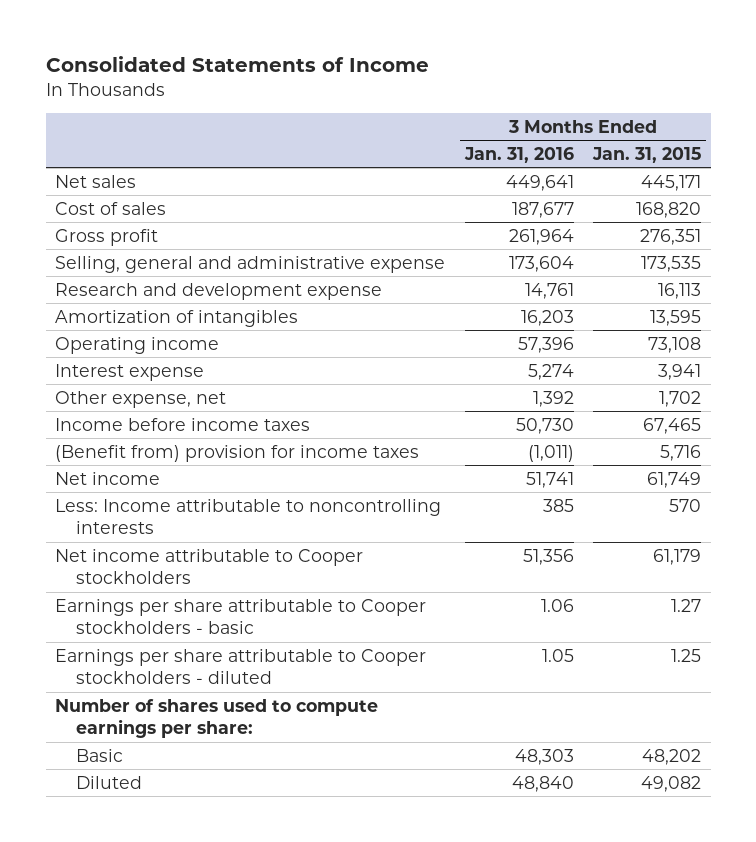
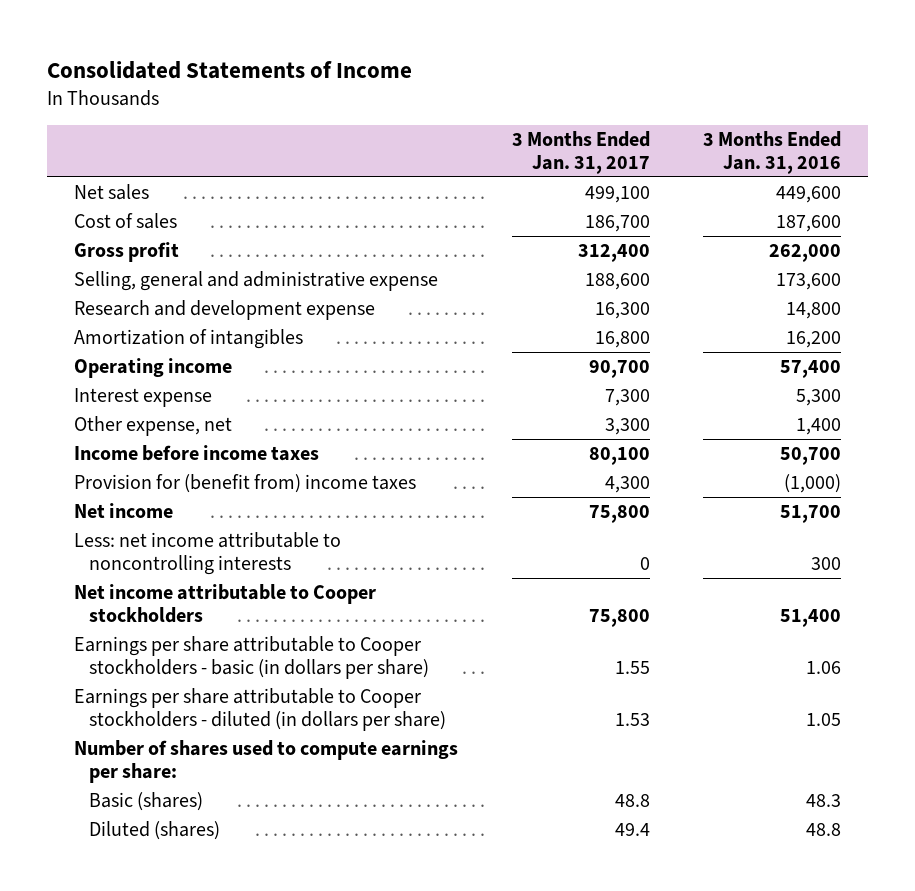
- | 3 Months Ended Jan. 31, 2016 | 3 Months Ended Jan. 31, 2015
+ | 3 Months Ended Jan. 31, 2017 | 3 Months Ended Jan. 31, 2016
- Net sales | 449,641 | 445,171
- Cost of sales | 187,677 | 168,820
- Gross profit | 261,964 | 276,351
- Selling, general and administrative expense | 173,604 | 173,535
- Research and development expense | 14,761 | 16,113
- Amortization of intangibles | 16,203 | 13,595
- Operating income | 57,396 | 73,108
- Interest expense | 5,274 | 3,941
- Other expense, net | 1,392 | 1,702
- Income before income taxes | 50,730 | 67,465
- (Benefit from) provision for income taxes | (1,011) | 5,716
- Net income | 51,741 | 61,749
- Less: Income attributable to noncontrolling interests | 385 | 570
- Net income attributable to Cooper stockholders | 51,356 | 61,179
- Earnings per share attributable to Cooper stockholders - basic | 1.06 | 1.27
- Earnings per share attributable to Cooper stockholders - diluted | 1.05 | 1.25
+ Net sales | 499,100 | 449,600
+ Cost of sales | 186,700 | 187,600
+ Gross profit | 312,400 | 262,000
+ Selling, general and administrative expense | 188,600 | 173,600
+ Research and development expense | 16,300 | 14,800
+ Amortization of intangibles | 16,800 | 16,200
+ Operating income | 90,700 | 57,400
+ Interest expense | 7,300 | 5,300
+ Other expense, net | 3,300 | 1,400
+ Income before income taxes | 80,100 | 50,700
+ Provision for (benefit from) income taxes | 4,300 | (1,000)
+ Net income | 75,800 | 51,700
+ Less: net income attributable to noncontrolling interests | 0 | 300
+ Net income attributable to Cooper stockholders | 75,800 | 51,400
+ Earnings per share attributable to Cooper stockholders - basic (in dollars per share) | 1.55 | 1.06
+ Earnings per share attributable to Cooper stockholders - diluted (in dollars per share) | 1.53 | 1.05
- Basic | 48,303 | 48,202
- Diluted | 48,840 | 49,082
+ Basic (shares) | 48.8 | 48.3
+ Diluted (shares) | 49.4 | 48.8

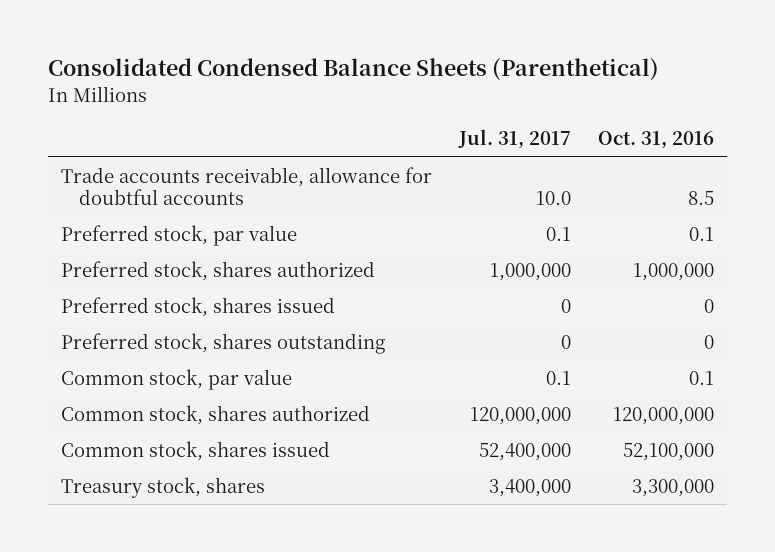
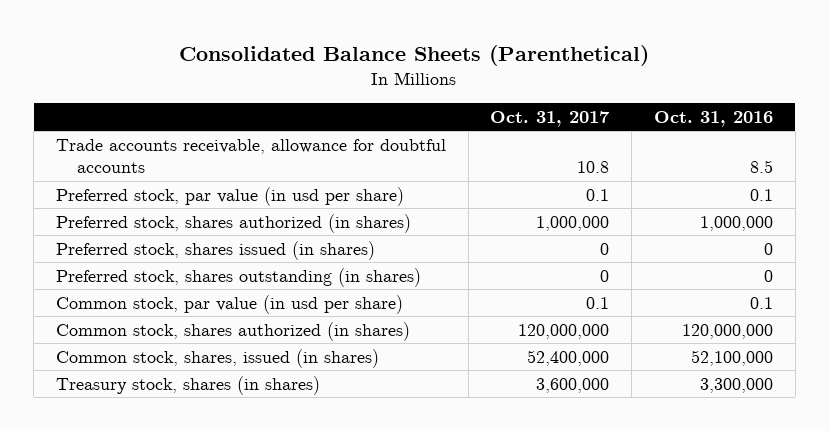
- Consolidated Condensed Balance Sheets (Parenthetical)
+ Consolidated Balance Sheets (Parenthetical)
- | Jul. 31, 2017 | Oct. 31, 2016
+ | Oct. 31, 2017 | Oct. 31, 2016
- Preferred stock, par value | 0.1 | 0.1
- Preferred stock, shares authorized | 1,000,000 | 1,000,000
- Preferred stock, shares issued | 0 | 0
- Preferred stock, shares outstanding | 0 | 0
- Common stock, par value | 0.1 | 0.1
- Common stock, shares authorized | 120,000,000 | 120,000,000
- Common stock, shares issued | 52,400,000 | 52,100,000
- Treasury stock, shares | 3,400,000 | 3,300,000
+ Preferred stock, par value (in usd per share) | 0.1 | 0.1
+ Preferred stock, shares authorized (in shares) | 1,000,000 | 1,000,000
+ Preferred stock, shares issued (in shares) | 0 | 0
+ Preferred stock, shares outstanding (in shares) | 0 | 0
+ Common stock, par value (in usd per share) | 0.1 | 0.1
+ Common stock, shares authorized (in shares) | 120,000,000 | 120,000,000
+ Common stock, shares, issued (in shares) | 52,400,000 | 52,100,000
+ Treasury stock, shares (in shares) | 3,600,000 | 3,300,000

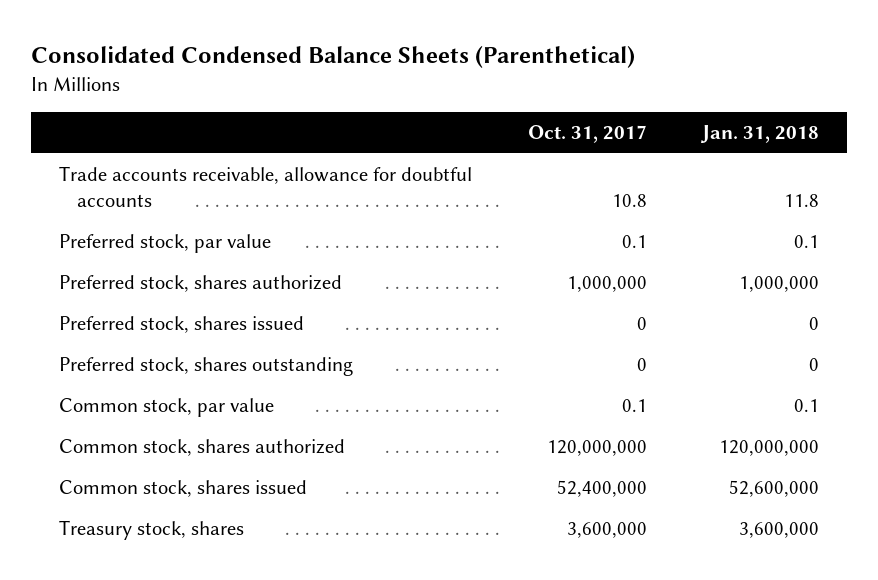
- Consolidated Balance Sheets (Parenthetical)
+ Consolidated Condensed Balance Sheets (Parenthetical)
- | Oct. 31, 2017 | Oct. 31, 2016
+ | Oct. 31, 2017 | Jan. 31, 2018
- Preferred stock, par value (in usd per share) | 0.1 | 0.1
- Preferred stock, shares authorized (in shares) | 1,000,000 | 1,000,000
- Preferred stock, shares issued (in shares) | 0 | 0
- Preferred stock, shares outstanding (in shares) | 0 | 0
- Common stock, par value (in usd per share) | 0.1 | 0.1
- Common stock, shares authorized (in shares) | 120,000,000 | 120,000,000
- Common stock, shares, issued (in shares) | 52,400,000 | 52,100,000
- Treasury stock, shares (in shares) | 3,600,000 | 3,300,000
+ Preferred stock, par value | 0.1 | 0.1
+ Preferred stock, shares authorized | 1,000,000 | 1,000,000
+ Preferred stock, shares issued | 0 | 0
+ Preferred stock, shares outstanding | 0 | 0
+ Common stock, par value | 0.1 | 0.1
+ Common stock, shares authorized | 120,000,000 | 120,000,000
+ Common stock, shares issued | 52,400,000 | 52,600,000
+ Treasury stock, shares | 3,600,000 | 3,600,000

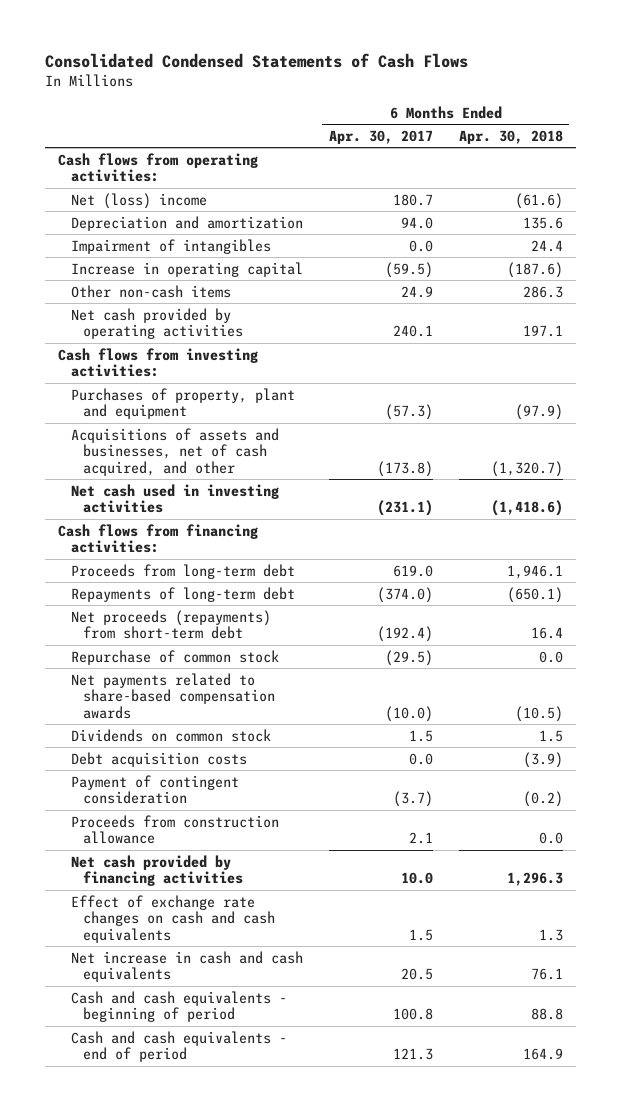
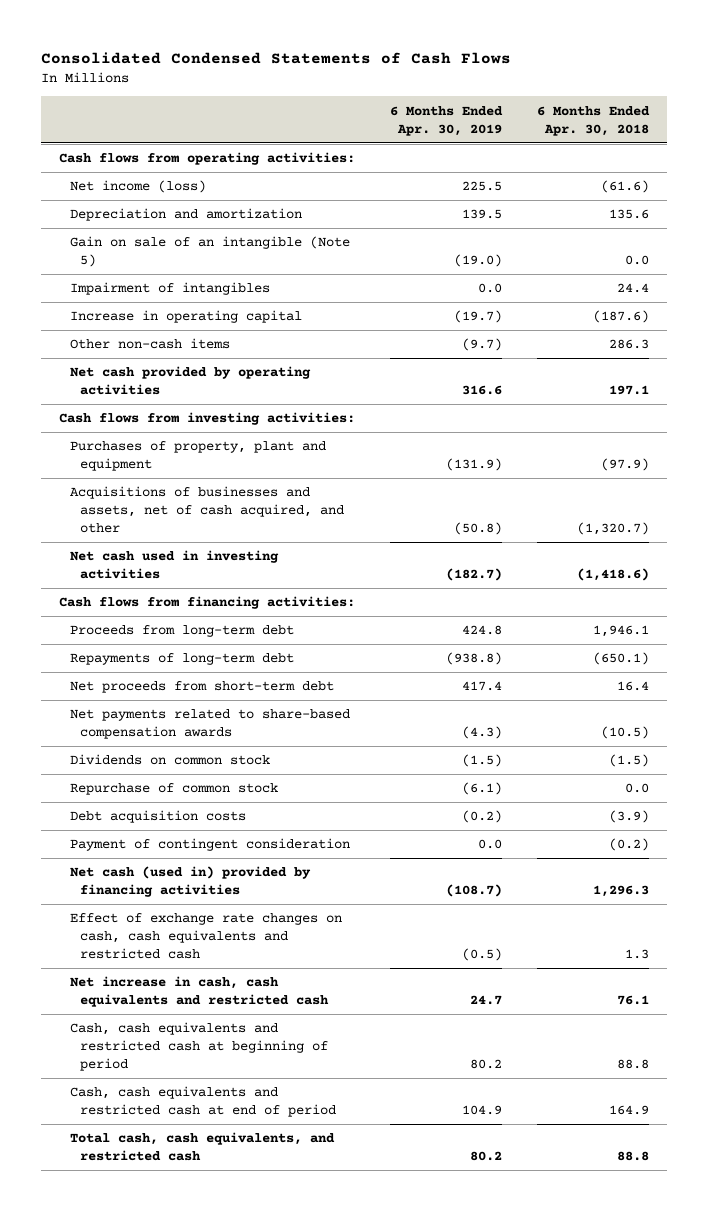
- | 6 Months Ended Apr. 30, 2017 | 6 Months Ended Apr. 30, 2018
+ | 6 Months Ended Apr. 30, 2019 | 6 Months Ended Apr. 30, 2018
- Net (loss) income | 180.7 | (61.6)
+ Net income (loss) | 225.5 | (61.6)
+ Gain on sale of an intangible (Note 5) | (19.0) | 0.0
- Acquisitions of assets and businesses, net of cash acquired, and other | (173.8) | (1,320.7)
+ Acquisitions of businesses and assets, net of cash acquired, and other | (50.8) | (1,320.7)
- Net proceeds (repayments) from short-term debt | (192.4) | 16.4
+ Net proceeds from short-term debt | 417.4 | 16.4
- Dividends on common stock | 1.5 | 1.5
+ Dividends on common stock | (1.5) | (1.5)
moved down: Repurchase of common stock | (6.1) | 0.0
- Proceeds from construction allowance | 2.1 | 0.0
- Net cash provided by financing activities | 10.0 | 1,296.3
- Effect of exchange rate changes on cash and cash equivalents | 1.5 | 1.3
- Net increase in cash and cash equivalents | 20.5 | 76.1
- Cash and cash equivalents - beginning of period | 100.8 | 88.8
- Cash and cash equivalents - end of period | 121.3 | 164.9
+ Net cash (used in) provided by financing activities | (108.7) | 1,296.3
+ Effect of exchange rate changes on cash, cash equivalents and restricted cash | (0.5) | 1.3
+ Net increase in cash, cash equivalents and restricted cash | 24.7 | 76.1
+ Cash, cash equivalents and restricted cash at beginning of period | 80.2 | 88.8
+ Cash, cash equivalents and restricted cash at end of period | 104.9 | 164.9
+ Total cash, cash equivalents, and restricted cash | 80.2 | 88.8

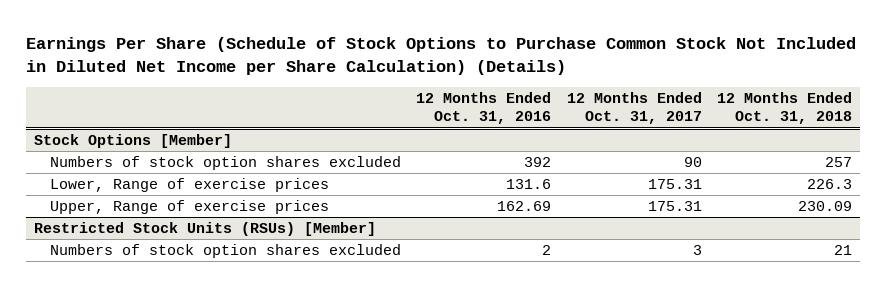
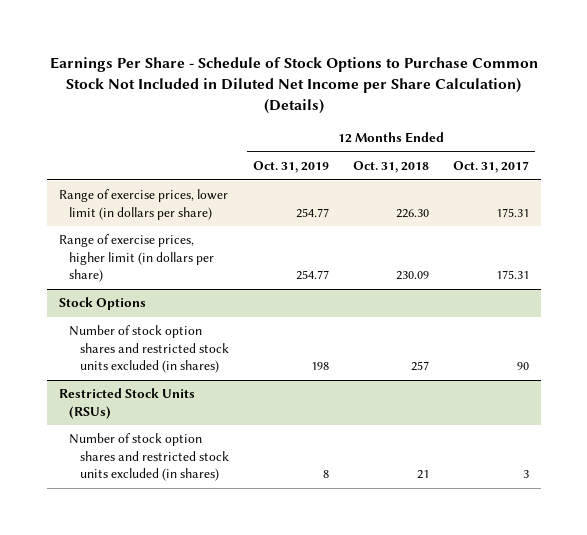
- Earnings Per Share (Schedule of Stock Options to Purchase Common Stock Not Included in Diluted Net Income per Share Calculation) (Details)
+ Earnings Per Share - Schedule of Stock Options to Purchase Common Stock Not Included in Diluted Net Income per Share Calculation) (Details)
- | 12 Months Ended Oct. 31, 2016 | 12 Months Ended Oct. 31, 2017 | 12 Months Ended Oct. 31, 2018
+ | 12 Months Ended Oct. 31, 2019 | 12 Months Ended Oct. 31, 2018 | 12 Months Ended Oct. 31, 2017
- Stock Options [Member]
- Numbers of stock option shares excluded | 392 | 90 | 257
- Lower, Range of exercise prices | 131.6 | 175.31 | 226.3
- Upper, Range of exercise prices | 162.69 | 175.31 | 230.09
- Restricted Stock Units (RSUs) [Member]
- Numbers of stock option shares excluded | 2 | 3 | 21
+ Range of exercise prices, lower limit (in dollars per share) | 254.77 | 226.30 | 175.31
+ Range of exercise prices, higher limit (in dollars per share) | 254.77 | 230.09 | 175.31
+ Stock Options
+ Number of stock option shares and restricted stock units excluded (in shares) | 198 | 257 | 90
+ Restricted Stock Units (RSUs)
+ Number of stock option shares and restricted stock units excluded (in shares) | 8 | 21 | 3

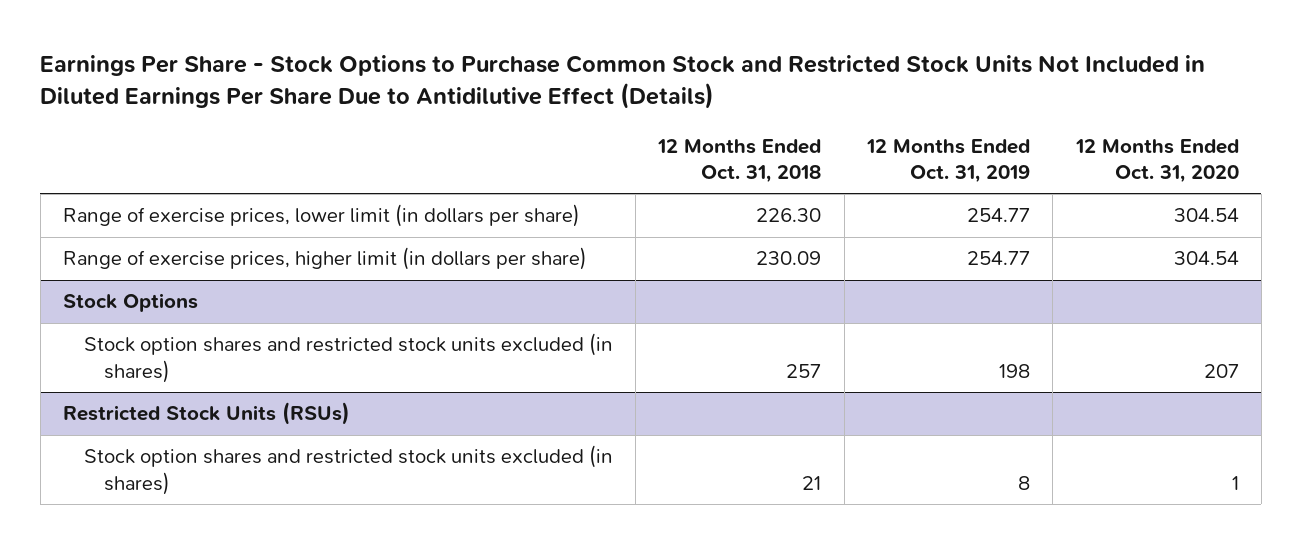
- Earnings Per Share - Schedule of Stock Options to Purchase Common Stock Not Included in Diluted Net Income per Share Calculation) (Details)
+ Earnings Per Share - Stock Options to Purchase Common Stock and Restricted Stock Units Not Included in Diluted Earnings Per Share Due to Antidilutive Effect (Details)
- | 12 Months Ended Oct. 31, 2019 | 12 Months Ended Oct. 31, 2018 | 12 Months Ended Oct. 31, 2017
+ | 12 Months Ended Oct. 31, 2018 | 12 Months Ended Oct. 31, 2019 | 12 Months Ended Oct. 31, 2020
@ Stock Options
- Number of stock option shares and restricted stock units excluded (in shares) | 198 | 257 | 90
+ Stock option shares and restricted stock units excluded (in shares) | 257 | 198 | 207
@ Restricted Stock Units (RSUs)
- Number of stock option shares and restricted stock units excluded (in shares) | 8 | 21 | 3
+ Stock option shares and restricted stock units excluded (in shares) | 21 | 8 | 1

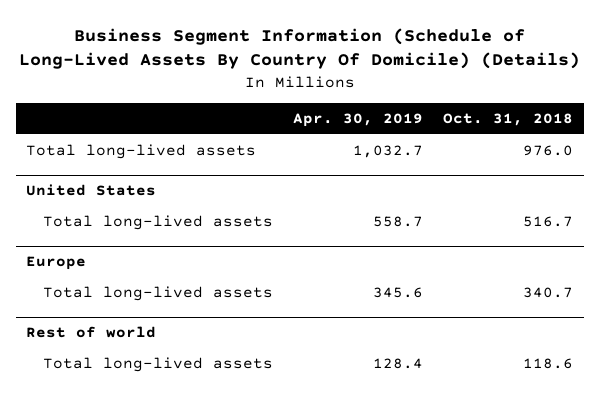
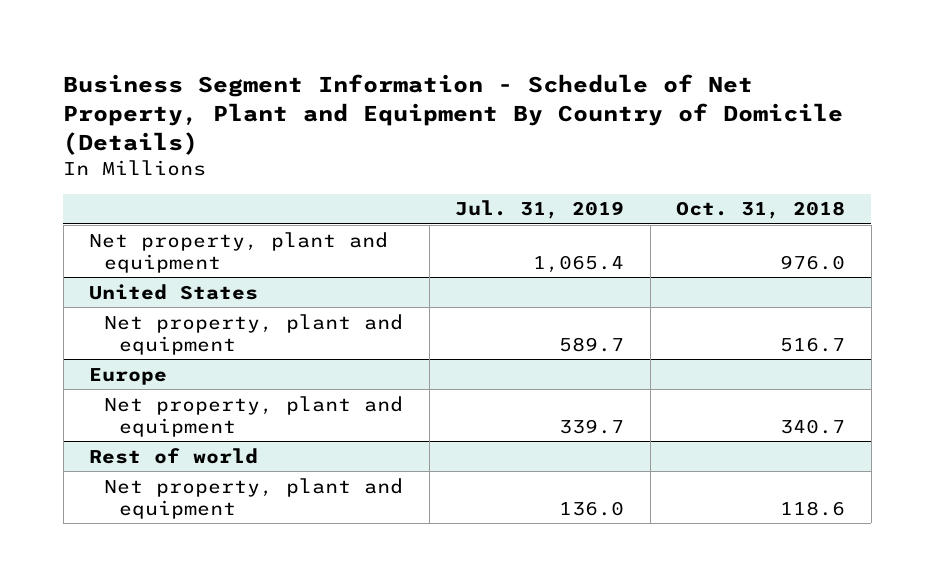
- Business Segment Information (Schedule of Long-Lived Assets By Country Of Domicile) (Details)
+ Business Segment Information - Schedule of Net Property, Plant and Equipment By Country of Domicile (Details)
- | Apr. 30, 2019 | Oct. 31, 2018
+ | Jul. 31, 2019 | Oct. 31, 2018
- Total long-lived assets | 1,032.7 | 976.0
+ Net property, plant and equipment | 1,065.4 | 976.0
@ United States
- Total long-lived assets | 558.7 | 516.7
+ Net property, plant and equipment | 589.7 | 516.7
@ Europe
- Total long-lived assets | 345.6 | 340.7
+ Net property, plant and equipment | 339.7 | 340.7
@ Rest of world
- Total long-lived assets | 128.4 | 118.6
+ Net property, plant and equipment | 136.0 | 118.6

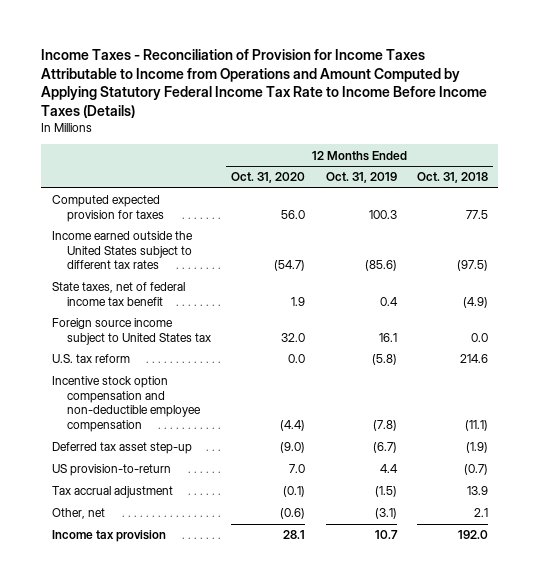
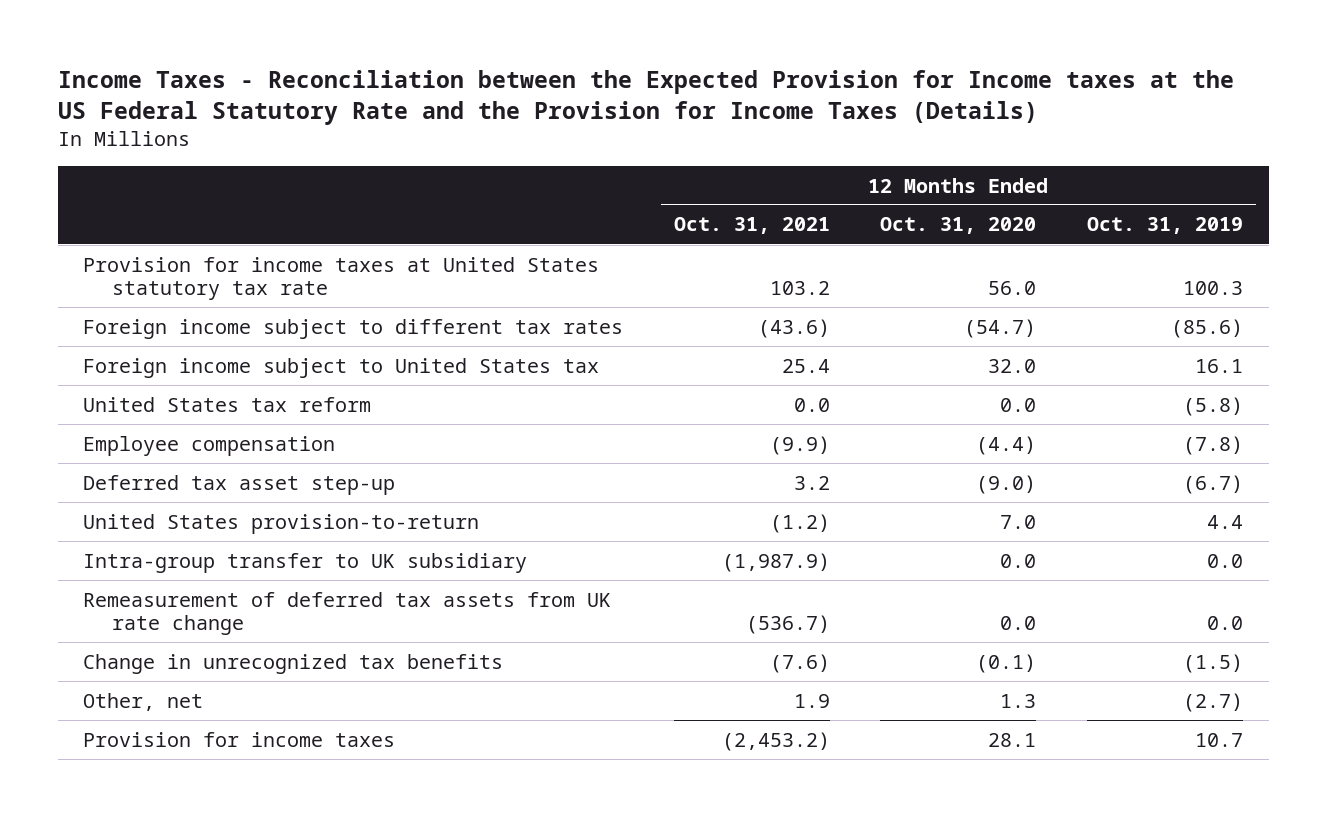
- Income Taxes - Reconciliation of Provision for Income Taxes Attributable to Income from Operations and Amount Computed by Applying Statutory Federal Income Tax Rate to Income Before Income Taxes (Details)
+ Income Taxes - Reconciliation between the Expected Provision for Income taxes at the US Federal Statutory Rate and the Provision for Income Taxes (Details)
- | 12 Months Ended Oct. 31, 2020 | 12 Months Ended Oct. 31, 2019 | 12 Months Ended Oct. 31, 2018
+ | 12 Months Ended Oct. 31, 2021 | 12 Months Ended Oct. 31, 2020 | 12 Months Ended Oct. 31, 2019
- Computed expected provision for taxes | 56.0 | 100.3 | 77.5
- Income earned outside the United States subject to different tax rates | (54.7) | (85.6) | (97.5)
- State taxes, net of federal income tax benefit | 1.9 | 0.4 | (4.9)
- Foreign source income subject to United States tax | 32.0 | 16.1 | 0.0
- U.S. tax reform | 0.0 | (5.8) | 214.6
- Incentive stock option compensation and non-deductible employee compensation | (4.4) | (7.8) | (11.1)
+ Provision for income taxes at United States statutory tax rate | 103.2 | 56.0 | 100.3
+ Foreign income subject to different tax rates | (43.6) | (54.7) | (85.6)
+ Foreign income subject to United States tax | 25.4 | 32.0 | 16.1
+ United States tax reform | 0.0 | 0.0 | (5.8)
+ Employee compensation | (9.9) | (4.4) | (7.8)
- US provision-to-return | 7.0 | 4.4 | (0.7)
- Tax accrual adjustment | (0.1) | (1.5) | 13.9
- Other, net | (0.6) | (3.1) | 2.1
- Income tax provision | 28.1 | 10.7 | 192.0
+ United States provision-to-return | (1.2) | 7.0 | 4.4
+ Intra-group transfer to UK subsidiary | (1,987.9) | 0.0 | 0.0
+ Remeasurement of deferred tax assets from UK rate change | (536.7) | 0.0 | 0.0
+ Change in unrecognized tax benefits | (7.6) | (0.1) | (1.5)
+ Other, net | 1.9 | 1.3 | (2.7)
+ Provision for income taxes | (2,453.2) | 28.1 | 10.7

